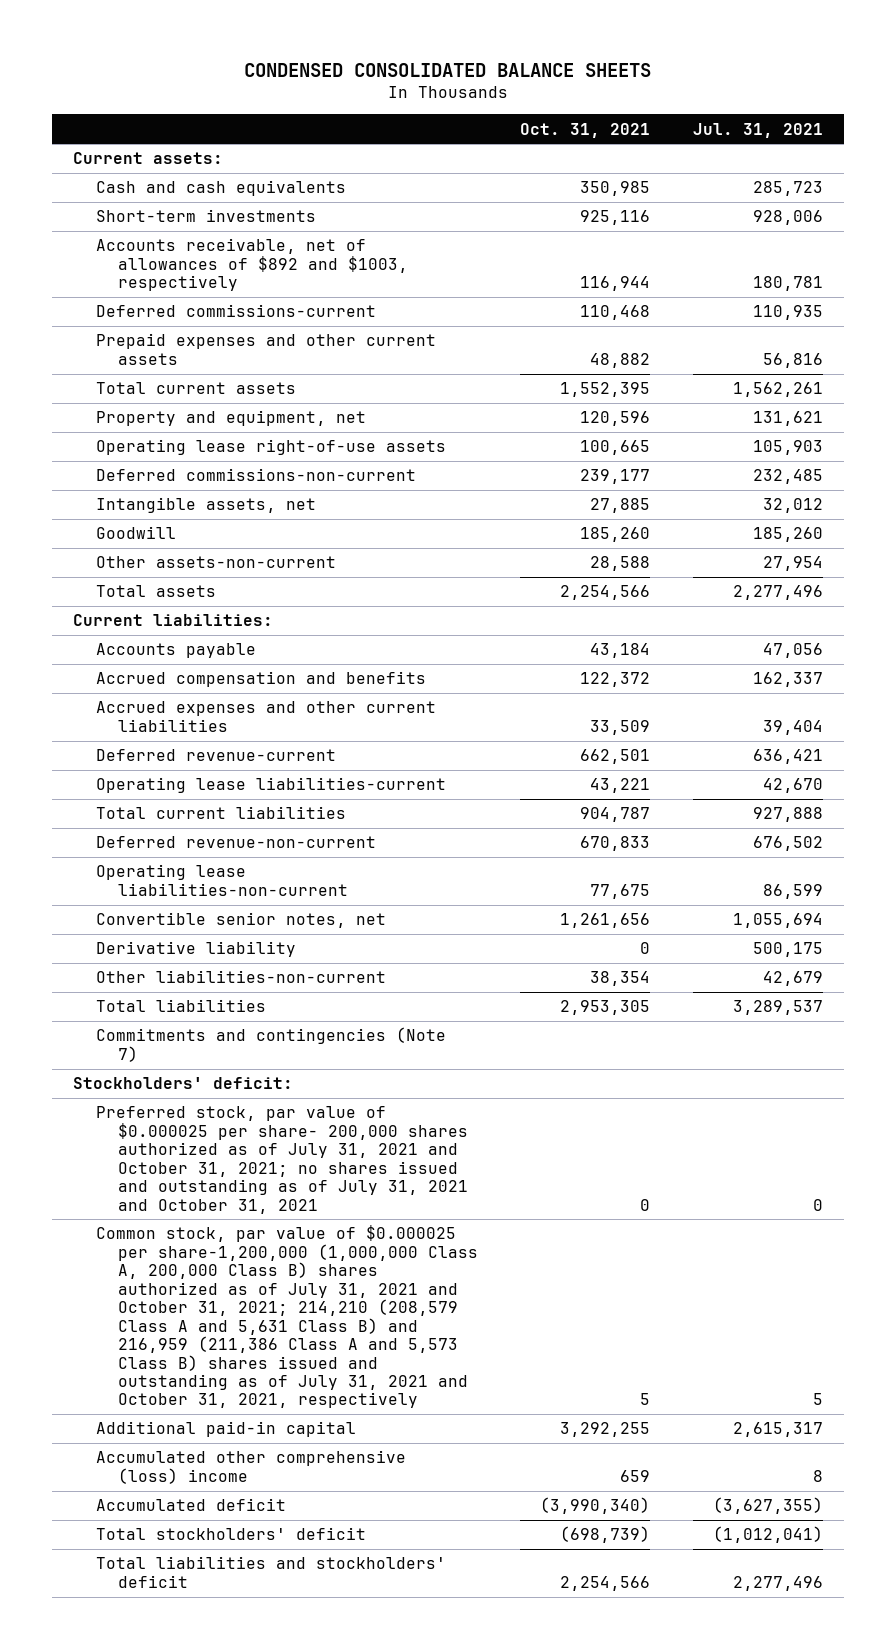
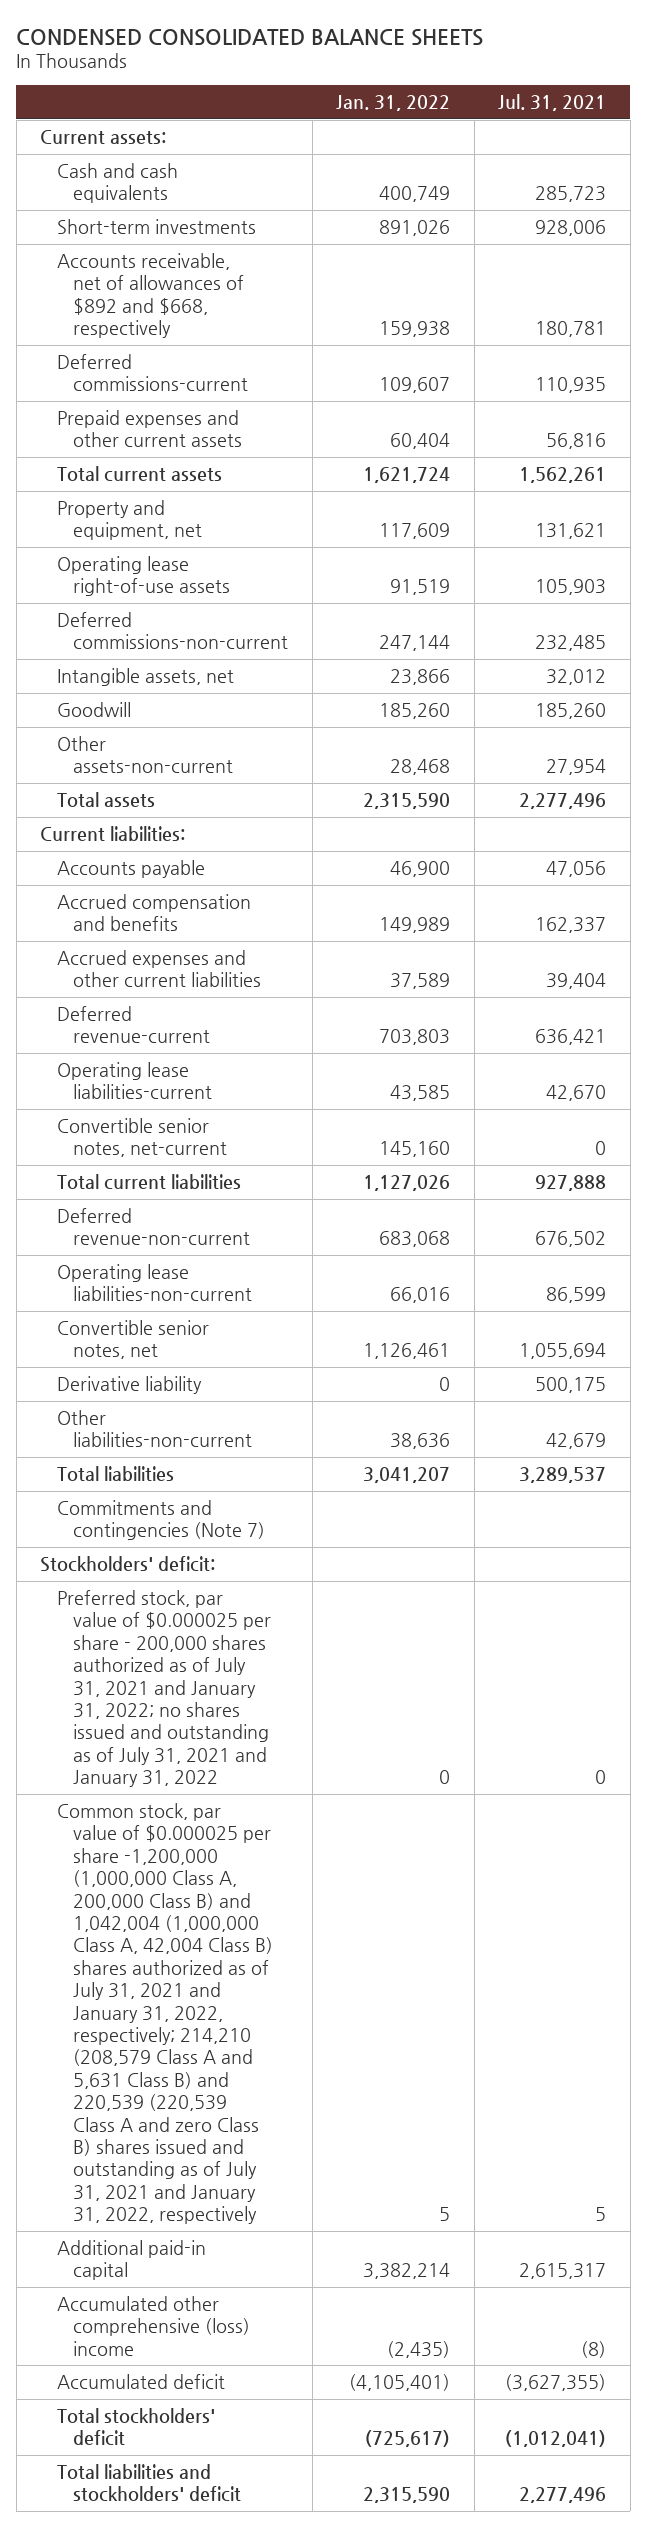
- | Oct. 31, 2021 | Jul. 31, 2021
+ | Jan. 31, 2022 | Jul. 31, 2021
- Accounts receivable, net of allowances of $892 and $1003, respectively | 116,944 | 180,781
+ Accounts receivable, net of allowances of $892 and $668, respectively | 159,938 | 180,781
+ Convertible senior notes, net-current | 145,160 | 0
- Preferred stock, par value of $0.000025 per share- 200,000 shares authorized as of July 31, 2021 and October 31, 2021; no shares issued and outstanding as of July 31, 2021 and October 31, 2021 | 0 | 0
- Common stock, par value of $0.000025 per share-1,200,000 (1,000,000 Class A, 200,000 Class B) shares authorized as of July 31, 2021 and October 31, 2021; 214,210 (208,579 Class A and 5,631 Class B) and 216,959 (211,386 Class A and 5,573 Class B) shares issued and outstanding as of July 31, 2021 and October 31, 2021, respectively | 5 | 5
+ Preferred stock, par value of $0.000025 per share - 200,000 shares authorized as of July 31, 2021 and January 31, 2022; no shares issued and outstanding as of July 31, 2021 and January 31, 2022 | 0 | 0
+ Common stock, par value of $0.000025 per share -1,200,000 (1,000,000 Class A, 200,000 Class B) and 1,042,004 (1,000,000 Class A, 42,004 Class B) shares authorized as of July 31, 2021 and January 31, 2022, respectively; 214,210 (208,579 Class A and 5,631 Class B) and 220,539 (220,539 Class A and zero Class B) shares issued and outstanding as of July 31, 2021 and January 31, 2022, respectively | 5 | 5
- Accumulated other comprehensive (loss) income | 659 | 8
+ Accumulated other comprehensive (loss) income | (2,435) | (8)

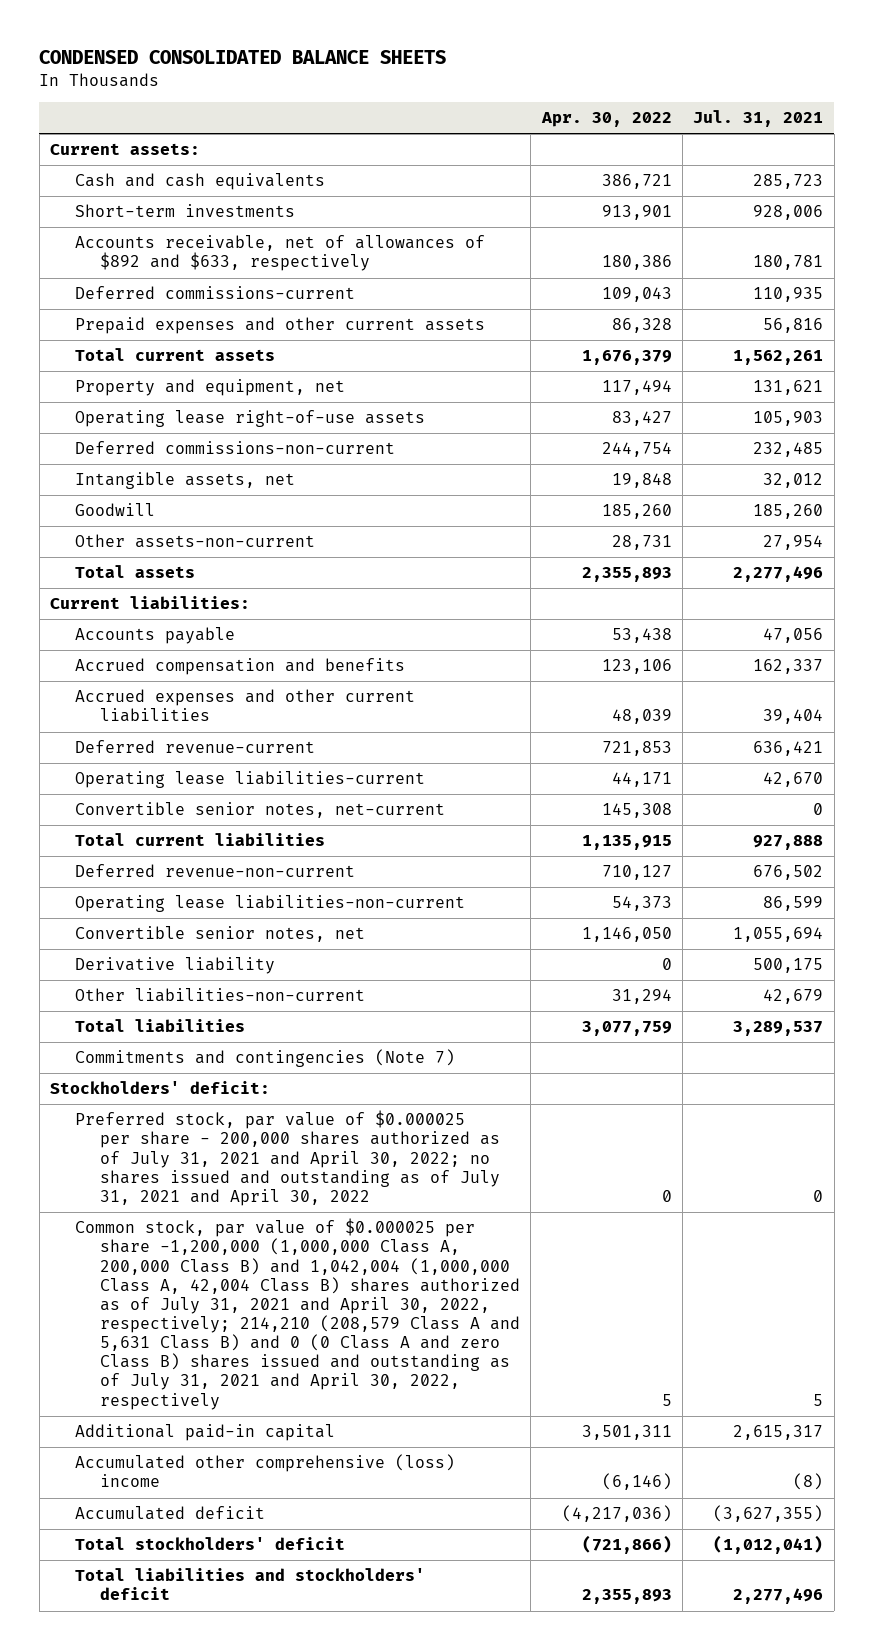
- | Jan. 31, 2022 | Jul. 31, 2021
+ | Apr. 30, 2022 | Jul. 31, 2021
- Accounts receivable, net of allowances of $892 and $668, respectively | 159,938 | 180,781
+ Accounts receivable, net of allowances of $892 and $633, respectively | 180,386 | 180,781
- Preferred stock, par value of $0.000025 per share - 200,000 shares authorized as of July 31, 2021 and January 31, 2022; no shares issued and outstanding as of July 31, 2021 and January 31, 2022 | 0 | 0
- Common stock, par value of $0.000025 per share -1,200,000 (1,000,000 Class A, 200,000 Class B) and 1,042,004 (1,000,000 Class A, 42,004 Class B) shares authorized as of July 31, 2021 and January 31, 2022, respectively; 214,210 (208,579 Class A and 5,631 Class B) and 220,539 (220,539 Class A and zero Class B) shares issued and outstanding as of July 31, 2021 and January 31, 2022, respectively | 5 | 5
+ Preferred stock, par value of $0.000025 per share - 200,000 shares authorized as of July 31, 2021 and April 30, 2022; no shares issued and outstanding as of July 31, 2021 and April 30, 2022 | 0 | 0
+ Common stock, par value of $0.000025 per share -1,200,000 (1,000,000 Class A, 200,000 Class B) and 1,042,004 (1,000,000 Class A, 42,004 Class B) shares authorized as of July 31, 2021 and April 30, 2022, respectively; 214,210 (208,579 Class A and 5,631 Class B) and 0 (0 Class A and zero Class B) shares issued and outstanding as of July 31, 2021 and April 30, 2022, respectively | 5 | 5

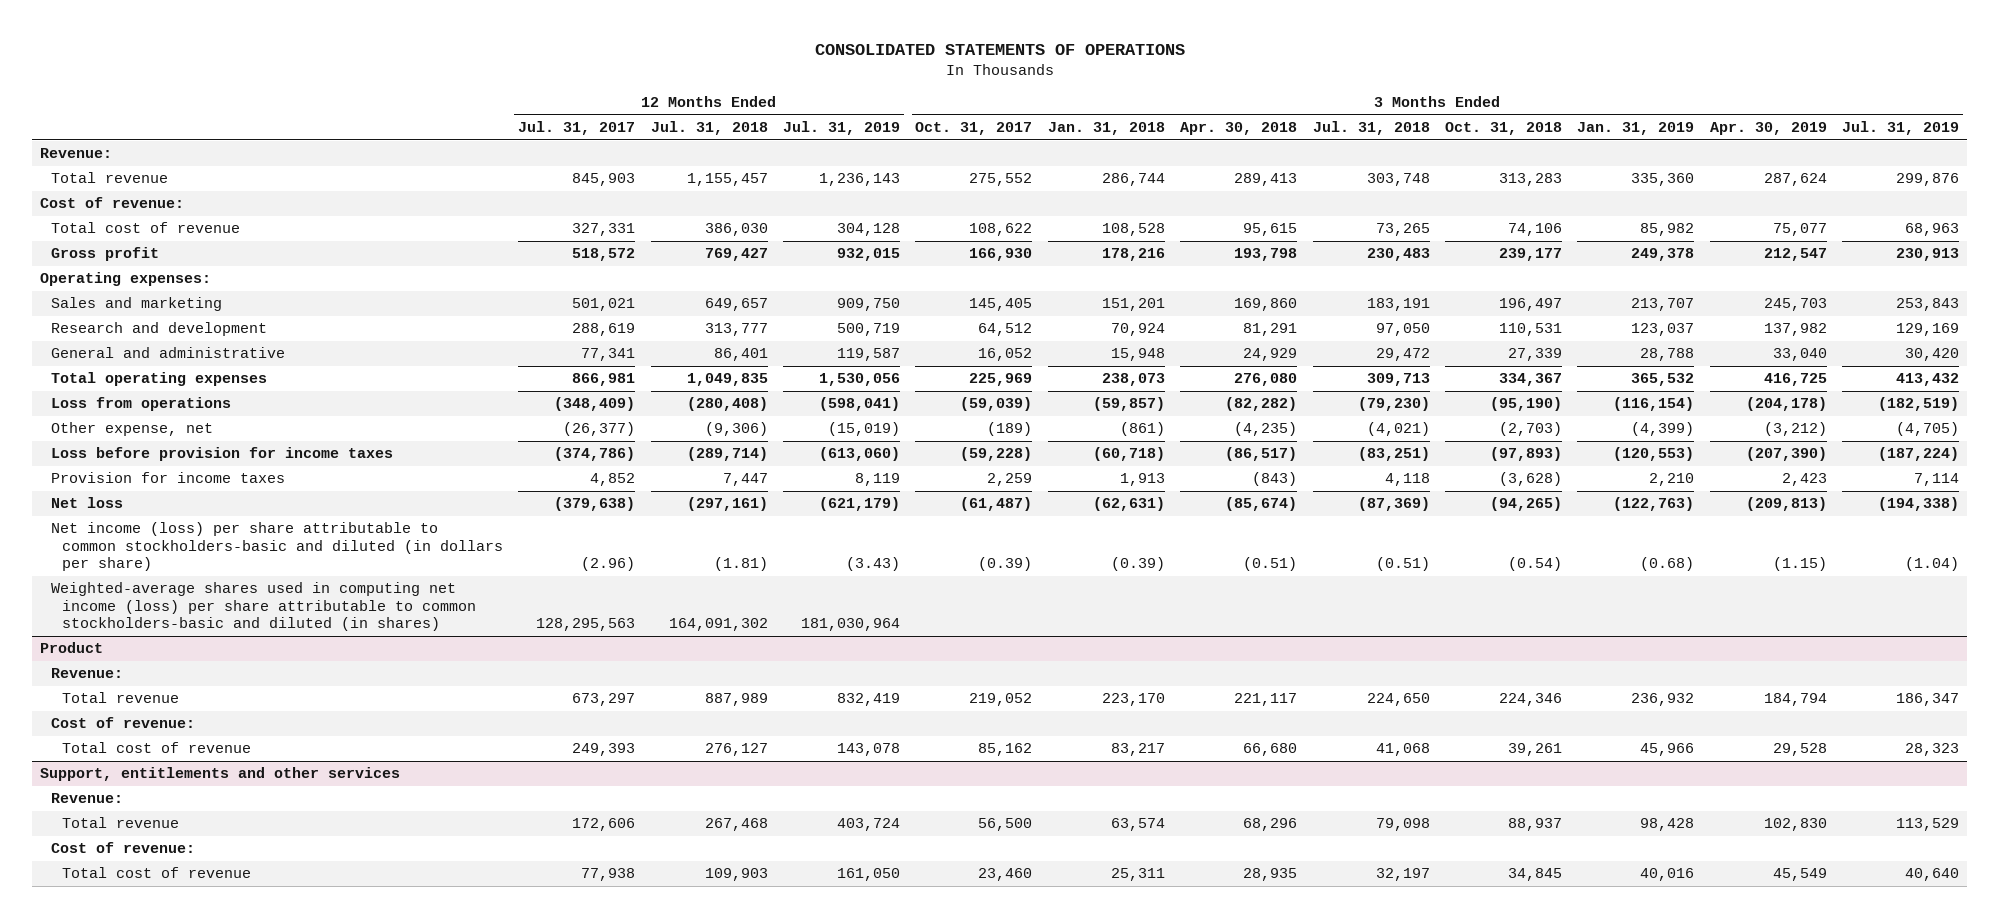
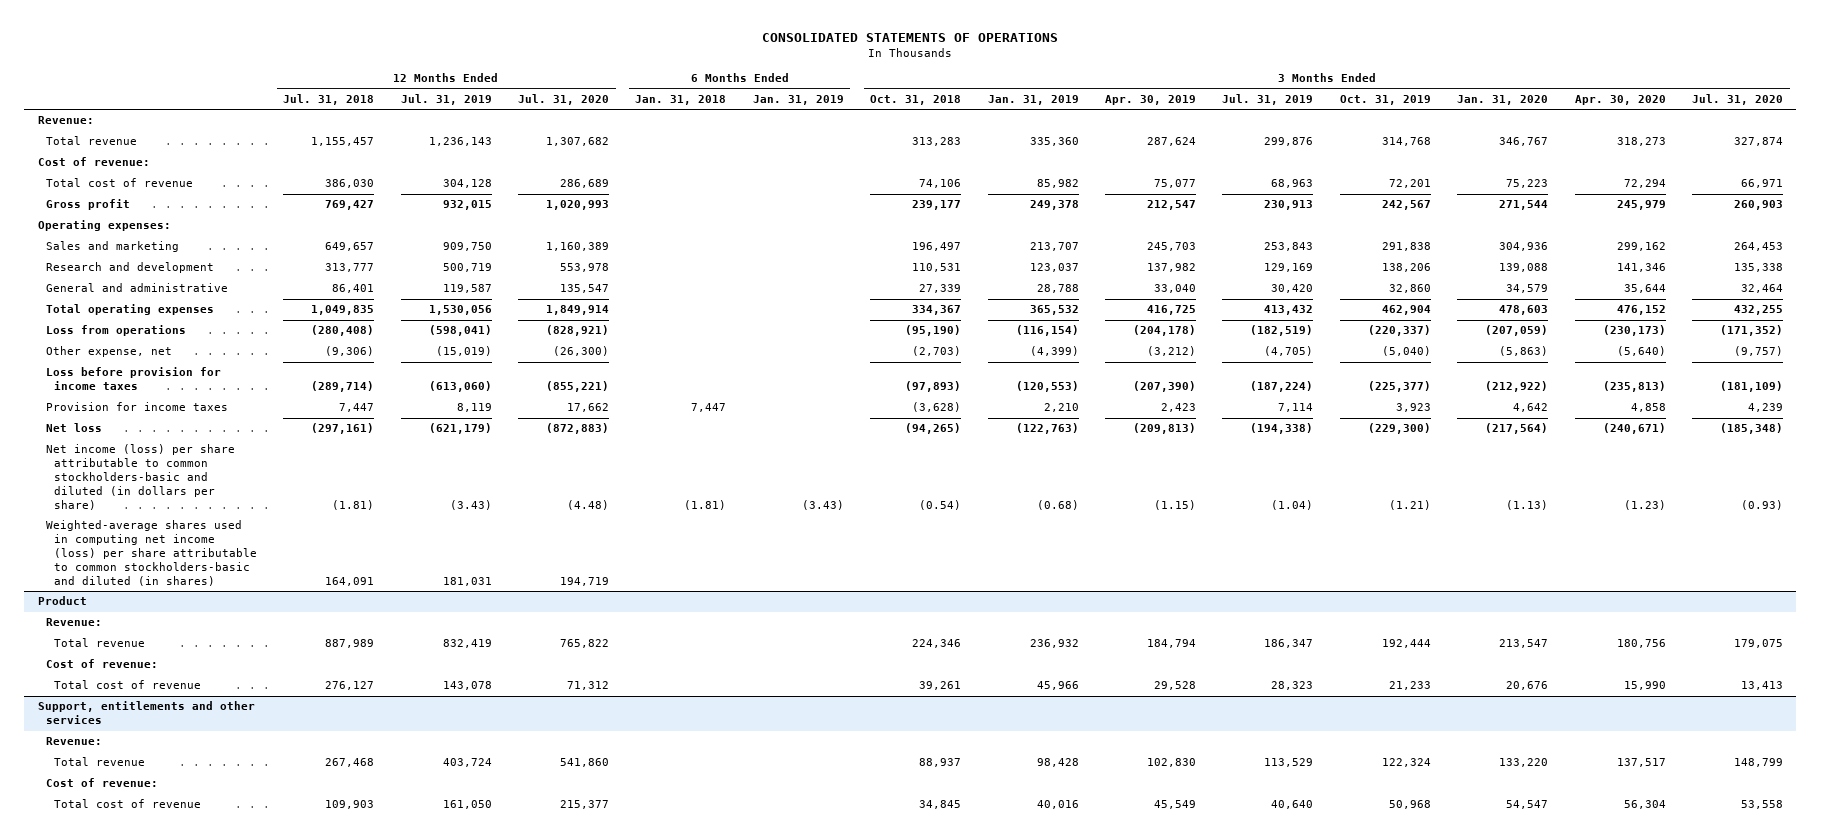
- | 12 Months Ended Jul. 31, 2017 | 12 Months Ended Jul. 31, 2018 | 12 Months Ended Jul. 31, 2019 | 3 Months Ended Oct. 31, 2017 | 3 Months Ended Jan. 31, 2018 | 3 Months Ended Apr. 30, 2018 | 3 Months Ended Jul. 31, 2018 | 3 Months Ended Oct. 31, 2018 | 3 Months Ended Jan. 31, 2019 | 3 Months Ended Apr. 30, 2019 | 3 Months Ended Jul. 31, 2019
+ | 12 Months Ended Jul. 31, 2018 | 12 Months Ended Jul. 31, 2019 | 12 Months Ended Jul. 31, 2020 | 6 Months Ended Jan. 31, 2018 | 6 Months Ended Jan. 31, 2019 | 3 Months Ended Oct. 31, 2018 | 3 Months Ended Jan. 31, 2019 | 3 Months Ended Apr. 30, 2019 | 3 Months Ended Jul. 31, 2019 | 3 Months Ended Oct. 31, 2019 | 3 Months Ended Jan. 31, 2020 | 3 Months Ended Apr. 30, 2020 | 3 Months Ended Jul. 31, 2020
- Weighted-average shares used in computing net income (loss) per share attributable to common stockholders-basic and diluted (in shares) | 128,295,563 | 164,091,302 | 181,030,964 | | | | | | | |
+ Weighted-average shares used in computing net income (loss) per share attributable to common stockholders-basic and diluted (in shares) | 164,091 | 181,031 | 194,719 | | | | | | | | | |

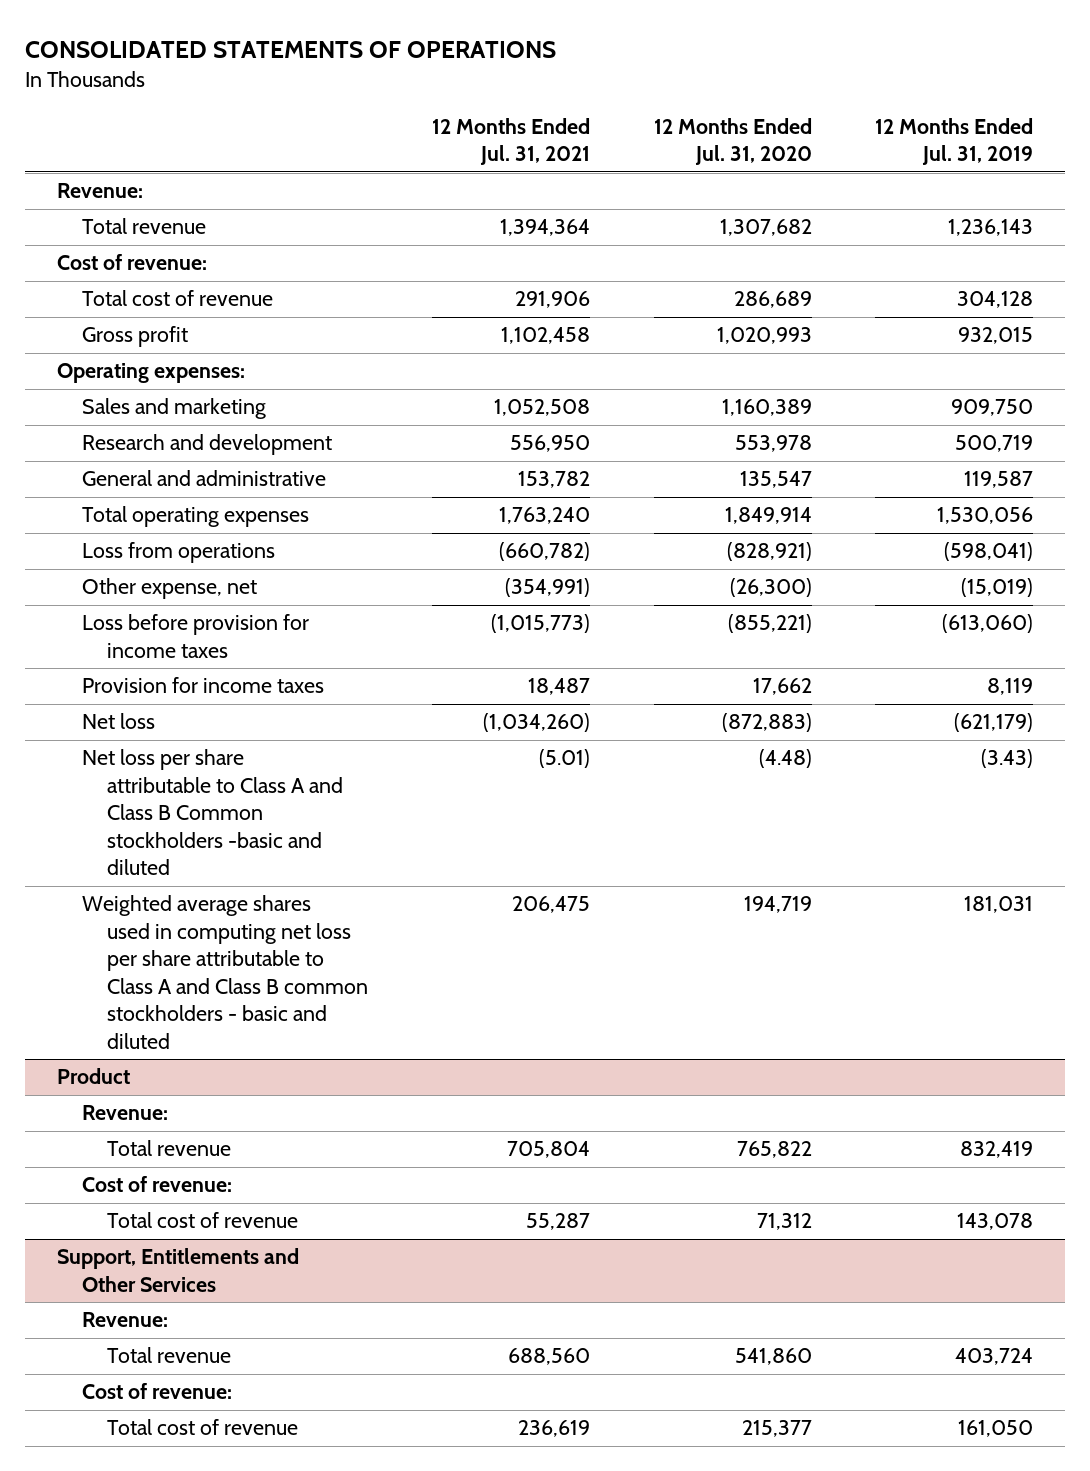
- | 12 Months Ended Jul. 31, 2018 | 12 Months Ended Jul. 31, 2019 | 12 Months Ended Jul. 31, 2020 | 6 Months Ended Jan. 31, 2018 | 6 Months Ended Jan. 31, 2019 | 3 Months Ended Oct. 31, 2018 | 3 Months Ended Jan. 31, 2019 | 3 Months Ended Apr. 30, 2019 | 3 Months Ended Jul. 31, 2019 | 3 Months Ended Oct. 31, 2019 | 3 Months Ended Jan. 31, 2020 | 3 Months Ended Apr. 30, 2020 | 3 Months Ended Jul. 31, 2020
+ | 12 Months Ended Jul. 31, 2021 | 12 Months Ended Jul. 31, 2020 | 12 Months Ended Jul. 31, 2019
- Net income (loss) per share attributable to common stockholders-basic and diluted (in dollars per share) | (1.81) | (3.43) | (4.48) | (1.81) | (3.43) | (0.54) | (0.68) | (1.15) | (1.04) | (1.21) | (1.13) | (1.23) | (0.93)
- Weighted-average shares used in computing net income (loss) per share attributable to common stockholders-basic and diluted (in shares) | 164,091 | 181,031 | 194,719 | | | | | | | | | |
+ Net loss per share attributable to Class A and Class B Common stockholders -basic and diluted | (5.01) | (4.48) | (3.43)
+ Weighted average shares used in computing net loss per share attributable to Class A and Class B common stockholders - basic and diluted | 206,475 | 194,719 | 181,031
- Support, entitlements and other services
+ Support, Entitlements and Other Services

